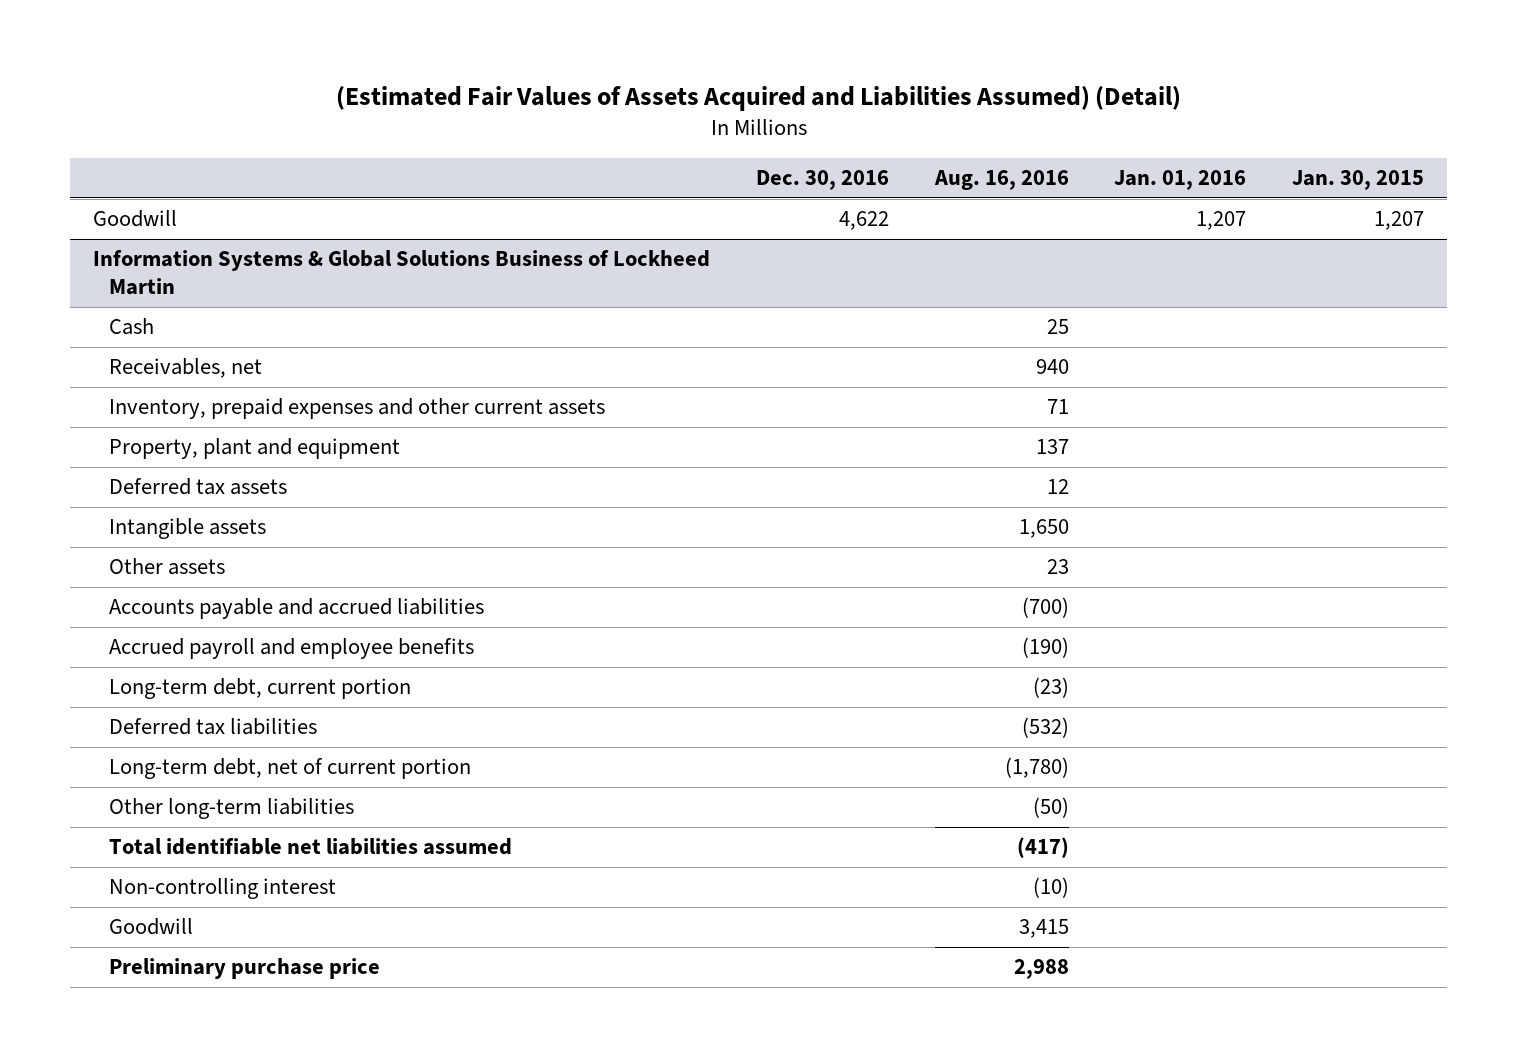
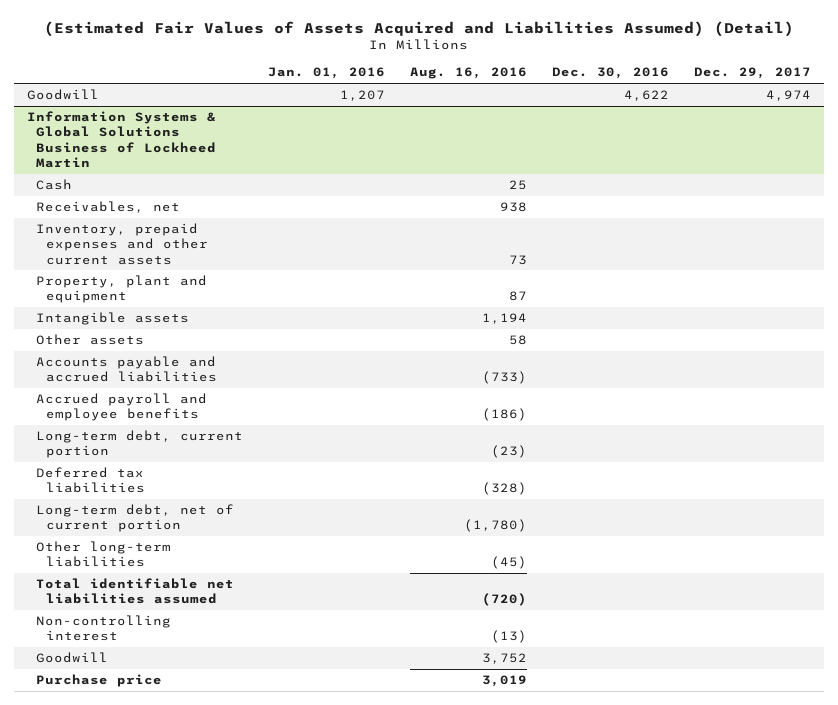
- | Dec. 30, 2016 | Aug. 16, 2016 | Jan. 01, 2016 | Jan. 30, 2015
+ | Jan. 01, 2016 | Aug. 16, 2016 | Dec. 30, 2016 | Dec. 29, 2017
@ Information Systems & Global Solutions Business of Lockheed Martin
- Receivables, net | | 940 | |
- Inventory, prepaid expenses and other current assets | | 71 | |
- Property, plant and equipment | | 137 | |
- Deferred tax assets | | 12 | |
- Intangible assets | | 1,650 | |
- Other assets | | 23 | |
- Accounts payable and accrued liabilities | | (700) | |
- Accrued payroll and employee benefits | | (190) | |
+ Receivables, net | | 938 | |
+ Inventory, prepaid expenses and other current assets | | 73 | |
+ Property, plant and equipment | | 87 | |
+ Intangible assets | | 1,194 | |
+ Other assets | | 58 | |
+ Accounts payable and accrued liabilities | | (733) | |
+ Accrued payroll and employee benefits | | (186) | |
- Deferred tax liabilities | | (532) | |
+ Deferred tax liabilities | | (328) | |
- Other long-term liabilities | | (50) | |
- Total identifiable net liabilities assumed | | (417) | |
- Non-controlling interest | | (10) | |
- Goodwill | | 3,415 | |
- Preliminary purchase price | | 2,988 | |
+ Other long-term liabilities | | (45) | |
+ Total identifiable net liabilities assumed | | (720) | |
+ Non-controlling interest | | (13) | |
+ Goodwill | | 3,752 | |
+ Purchase price | | 3,019 | |

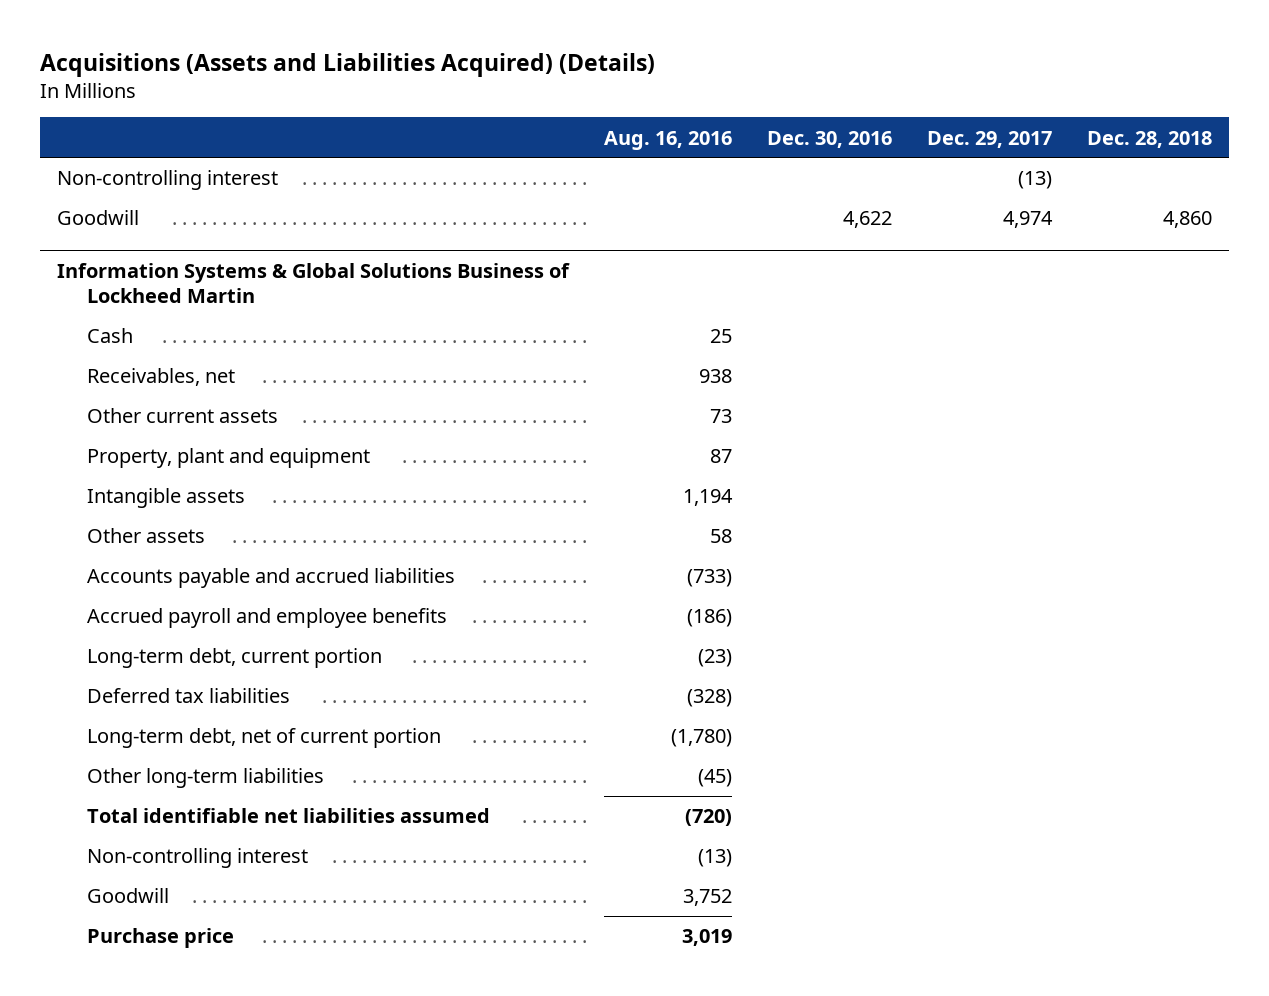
- (Estimated Fair Values of Assets Acquired and Liabilities Assumed) (Detail)
+ Acquisitions (Assets and Liabilities Acquired) (Details)
- | Jan. 01, 2016 | Aug. 16, 2016 | Dec. 30, 2016 | Dec. 29, 2017
+ | Aug. 16, 2016 | Dec. 30, 2016 | Dec. 29, 2017 | Dec. 28, 2018
+ Non-controlling interest | | | (13) |
@ Information Systems & Global Solutions Business of Lockheed Martin
- Inventory, prepaid expenses and other current assets | | 73 | |
+ Other current assets | 73 | | |

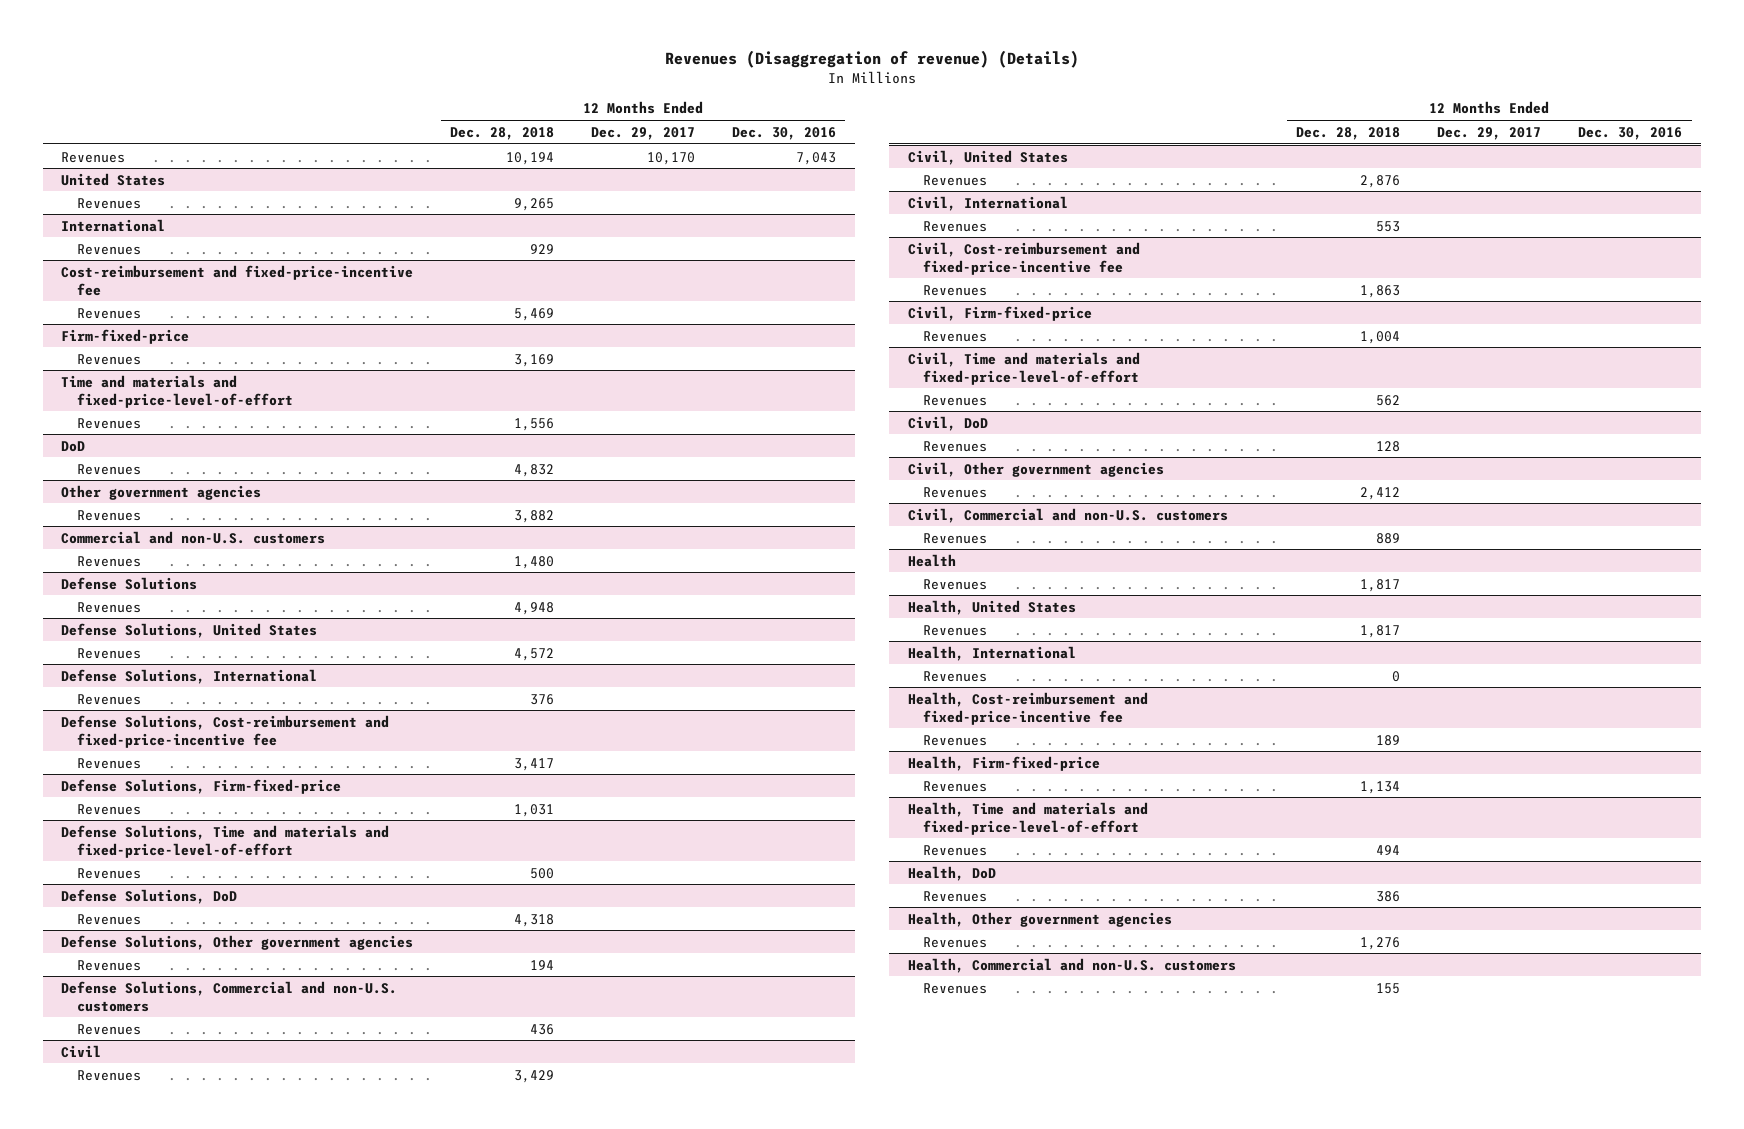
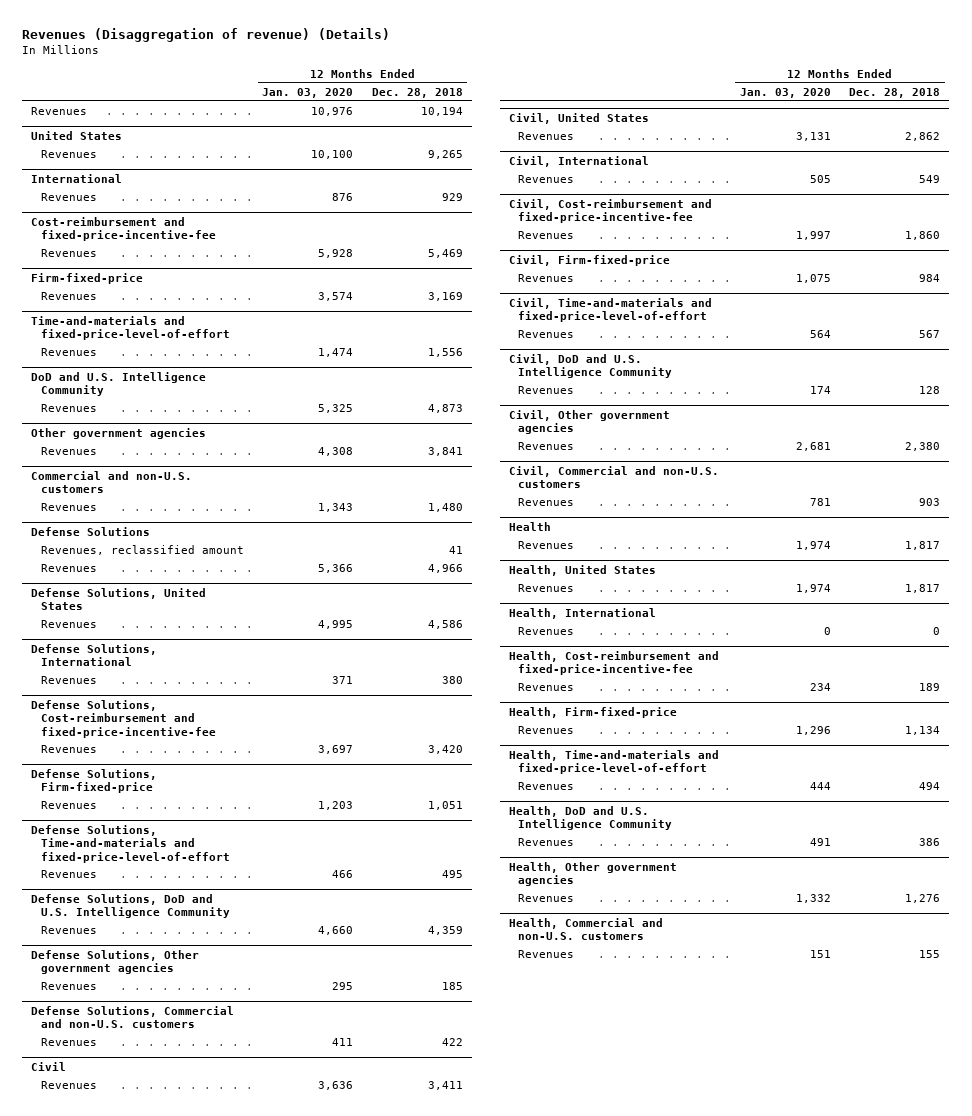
- | 12 Months Ended Dec. 28, 2018 | 12 Months Ended Dec. 29, 2017 | 12 Months Ended Dec. 30, 2016
+ | 12 Months Ended Jan. 03, 2020 | 12 Months Ended Dec. 28, 2018
- Cost-reimbursement and fixed-price-incentive fee
+ Cost-reimbursement and fixed-price-incentive-fee
- Time and materials and fixed-price-level-of-effort
+ Time-and-materials and fixed-price-level-of-effort
- DoD
- Revenues | 4,832 | |
+ DoD and U.S. Intelligence Community
+ Revenues | 5,325 | 4,873
@ Other government agencies
- Revenues | 3,882 | |
+ Revenues | 4,308 | 3,841
@ Defense Solutions
- Revenues | 4,948 | |
+ Revenues, reclassified amount | | 41
+ Revenues | 5,366 | 4,966
@ Defense Solutions, United States
- Revenues | 4,572 | |
+ Revenues | 4,995 | 4,586
@ Defense Solutions, International
- Revenues | 376 | |
- Defense Solutions, Cost-reimbursement and fixed-price-incentive fee
- Revenues | 3,417 | |
@ Defense Solutions, International
+ Revenues | 371 | 380
+ Defense Solutions, Cost-reimbursement and fixed-price-incentive-fee
+ Revenues | 3,697 | 3,420
@ Defense Solutions, Firm-fixed-price
- Revenues | 1,031 | |
- Defense Solutions, Time and materials and fixed-price-level-of-effort
- Revenues | 500 | |
- Defense Solutions, DoD
- Revenues | 4,318 | |
@ Defense Solutions, Firm-fixed-price
+ Revenues | 1,203 | 1,051
+ Defense Solutions, Time-and-materials and fixed-price-level-of-effort
+ Revenues | 466 | 495
+ Defense Solutions, DoD and U.S. Intelligence Community
+ Revenues | 4,660 | 4,359
@ Defense Solutions, Other government agencies
- Revenues | 194 | |
+ Revenues | 295 | 185
@ Defense Solutions, Commercial and non-U.S. customers
- Revenues | 436 | |
+ Revenues | 411 | 422
@ Civil
- Revenues | 3,429 | |
+ Revenues | 3,636 | 3,411
@ Civil, United States
- Revenues | 2,876 | |
+ Revenues | 3,131 | 2,862
@ Civil, International
- Revenues | 553 | |
- Civil, Cost-reimbursement and fixed-price-incentive fee
- Revenues | 1,863 | |
@ Civil, International
+ Revenues | 505 | 549
+ Civil, Cost-reimbursement and fixed-price-incentive-fee
+ Revenues | 1,997 | 1,860
@ Civil, Firm-fixed-price
- Revenues | 1,004 | |
- Civil, Time and materials and fixed-price-level-of-effort
- Revenues | 562 | |
- Civil, DoD
@ Civil, Firm-fixed-price
+ Revenues | 1,075 | 984
+ Civil, Time-and-materials and fixed-price-level-of-effort
+ Revenues | 564 | 567
+ Civil, DoD and U.S. Intelligence Community
@ Civil, Other government agencies
- Revenues | 2,412 | |
+ Revenues | 2,681 | 2,380
@ Civil, Commercial and non-U.S. customers
- Revenues | 889 | |
+ Revenues | 781 | 903
- Health, Cost-reimbursement and fixed-price-incentive fee
+ Health, Cost-reimbursement and fixed-price-incentive-fee
- Health, Time and materials and fixed-price-level-of-effort
+ Health, Time-and-materials and fixed-price-level-of-effort
- Health, DoD
+ Health, DoD and U.S. Intelligence Community

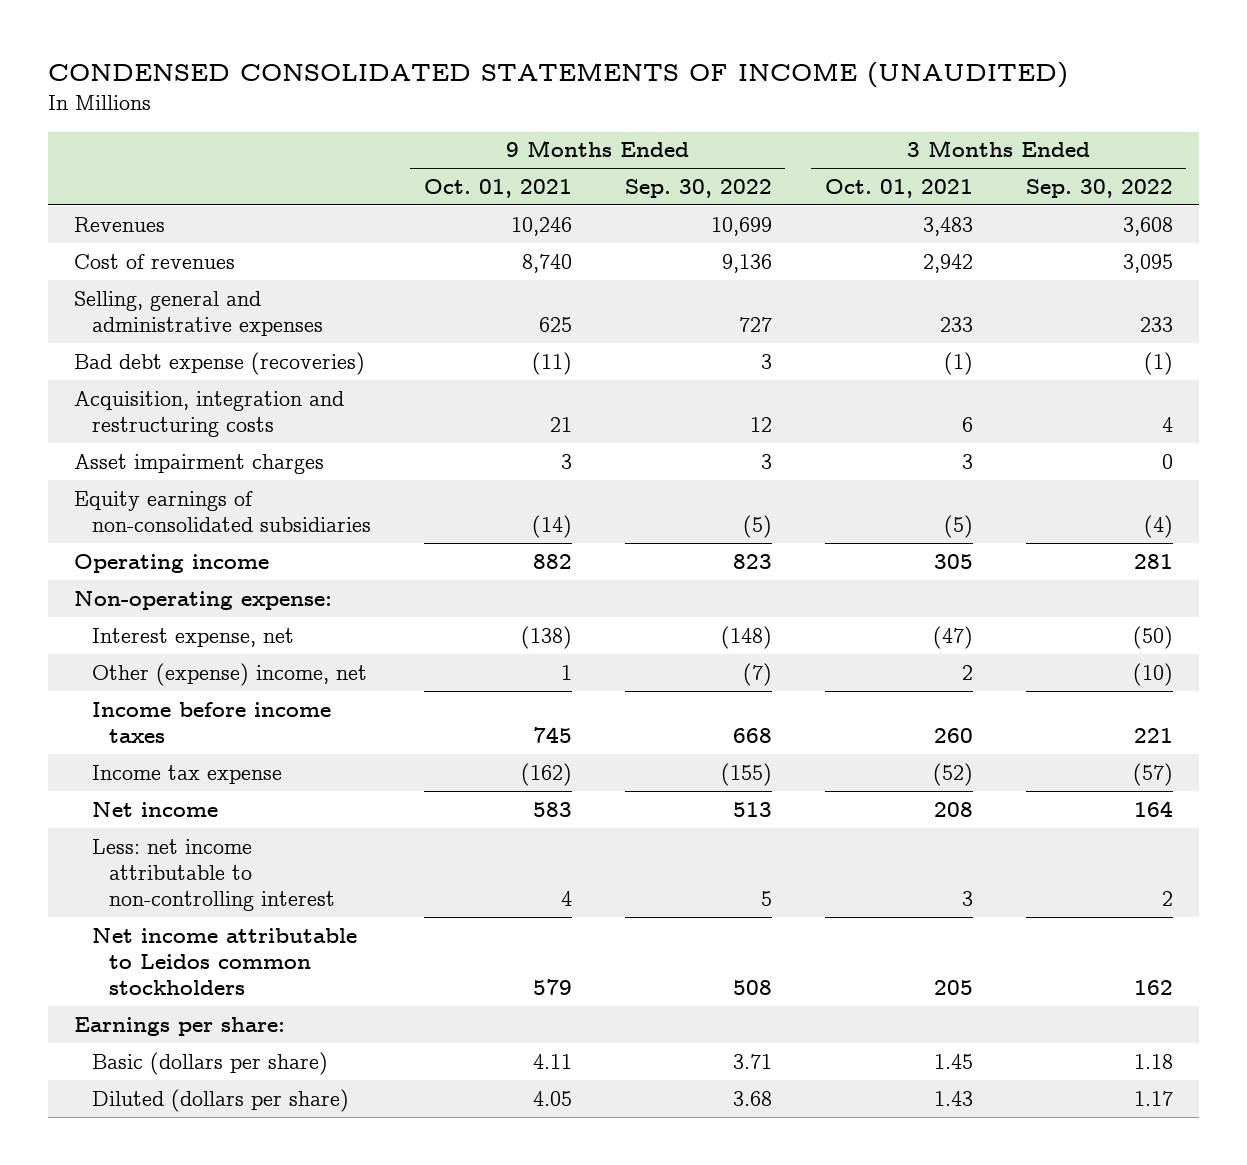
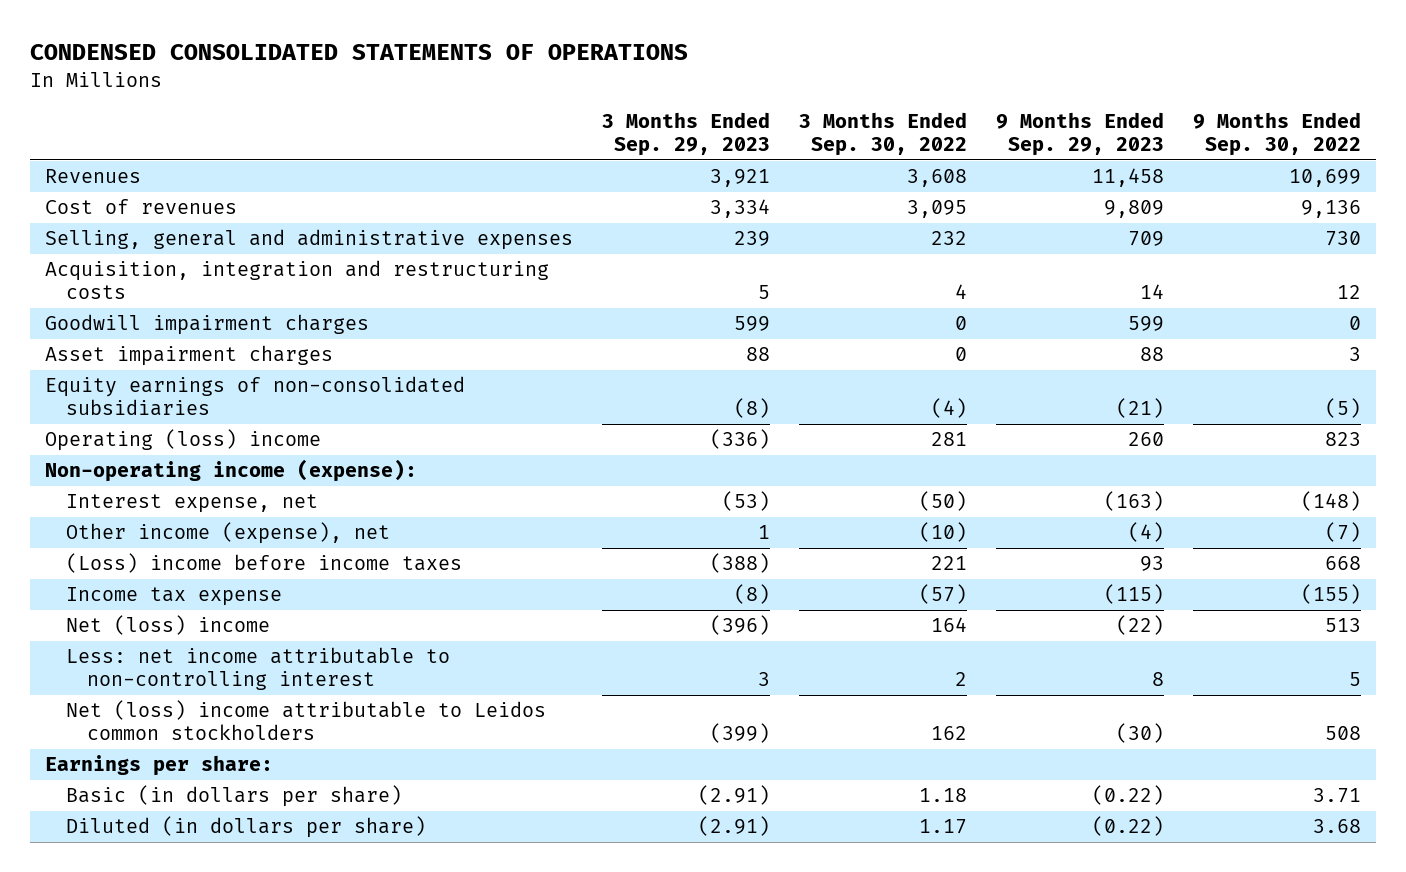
- CONDENSED CONSOLIDATED STATEMENTS OF INCOME (UNAUDITED)
+ CONDENSED CONSOLIDATED STATEMENTS OF OPERATIONS
- | 9 Months Ended Oct. 01, 2021 | 9 Months Ended Sep. 30, 2022 | 3 Months Ended Oct. 01, 2021 | 3 Months Ended Sep. 30, 2022
+ | 3 Months Ended Sep. 29, 2023 | 3 Months Ended Sep. 30, 2022 | 9 Months Ended Sep. 29, 2023 | 9 Months Ended Sep. 30, 2022
- Selling, general and administrative expenses | 625 | 727 | 233 | 233
- Bad debt expense (recoveries) | (11) | 3 | (1) | (1)
+ Selling, general and administrative expenses | 239 | 232 | 709 | 730
+ Goodwill impairment charges | 599 | 0 | 599 | 0
- Operating income | 882 | 823 | 305 | 281
- Non-operating expense:
+ Operating (loss) income | (336) | 281 | 260 | 823
+ Non-operating income (expense):
- Other (expense) income, net | 1 | (7) | 2 | (10)
- Income before income taxes | 745 | 668 | 260 | 221
+ Other income (expense), net | 1 | (10) | (4) | (7)
+ (Loss) income before income taxes | (388) | 221 | 93 | 668
- Net income | 583 | 513 | 208 | 164
+ Net (loss) income | (396) | 164 | (22) | 513
- Net income attributable to Leidos common stockholders | 579 | 508 | 205 | 162
+ Net (loss) income attributable to Leidos common stockholders | (399) | 162 | (30) | 508
- Basic (dollars per share) | 4.11 | 3.71 | 1.45 | 1.18
- Diluted (dollars per share) | 4.05 | 3.68 | 1.43 | 1.17
+ Basic (in dollars per share) | (2.91) | 1.18 | (0.22) | 3.71
+ Diluted (in dollars per share) | (2.91) | 1.17 | (0.22) | 3.68

